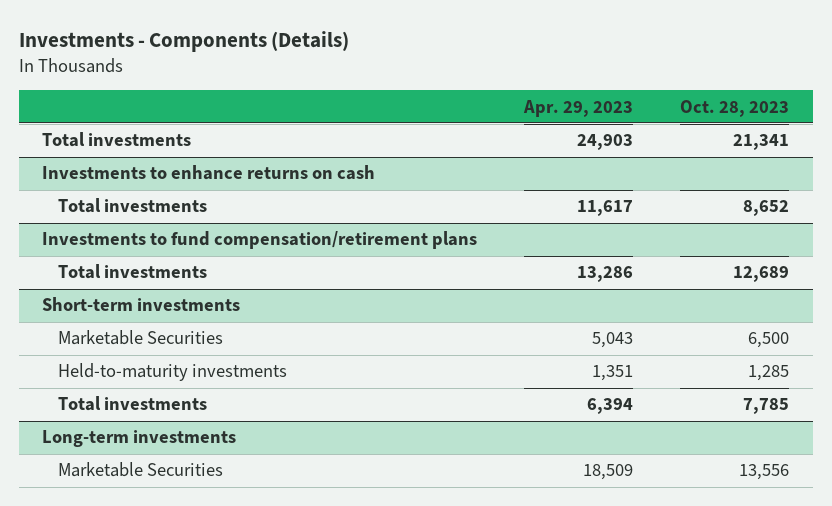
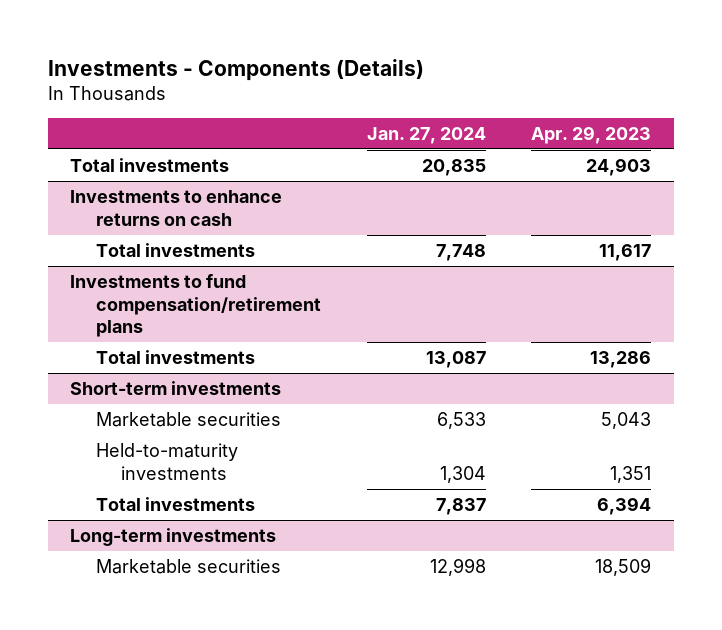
- | Apr. 29, 2023 | Oct. 28, 2023
+ | Jan. 27, 2024 | Apr. 29, 2023
@ Short-term investments
- Marketable Securities | 5,043 | 6,500
+ Marketable securities | 6,533 | 5,043
@ Long-term investments
- Marketable Securities | 18,509 | 13,556
+ Marketable securities | 12,998 | 18,509

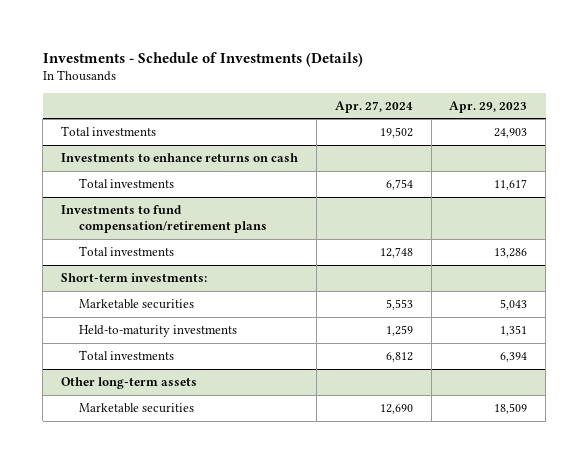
- Investments - Components (Details)
+ Investments - Schedule of Investments (Details)
- | Jan. 27, 2024 | Apr. 29, 2023
+ | Apr. 27, 2024 | Apr. 29, 2023
- Short-term investments
+ Short-term investments:
- Long-term investments
+ Other long-term assets

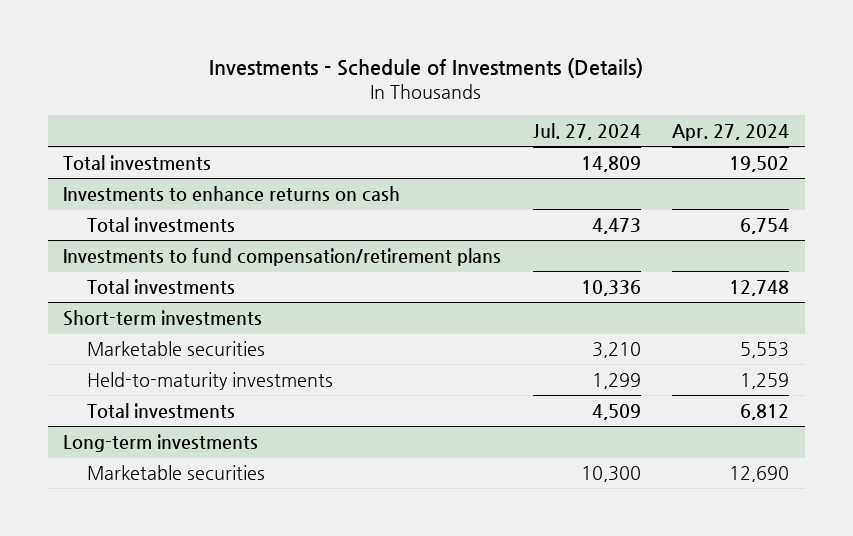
- | Apr. 27, 2024 | Apr. 29, 2023
+ | Jul. 27, 2024 | Apr. 27, 2024
- Short-term investments:
+ Short-term investments
- Other long-term assets
+ Long-term investments

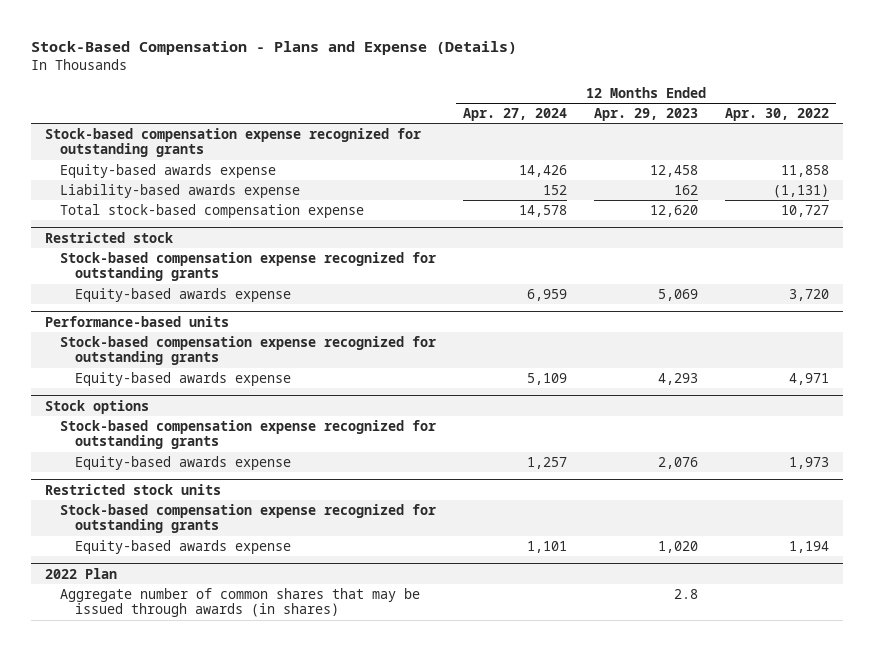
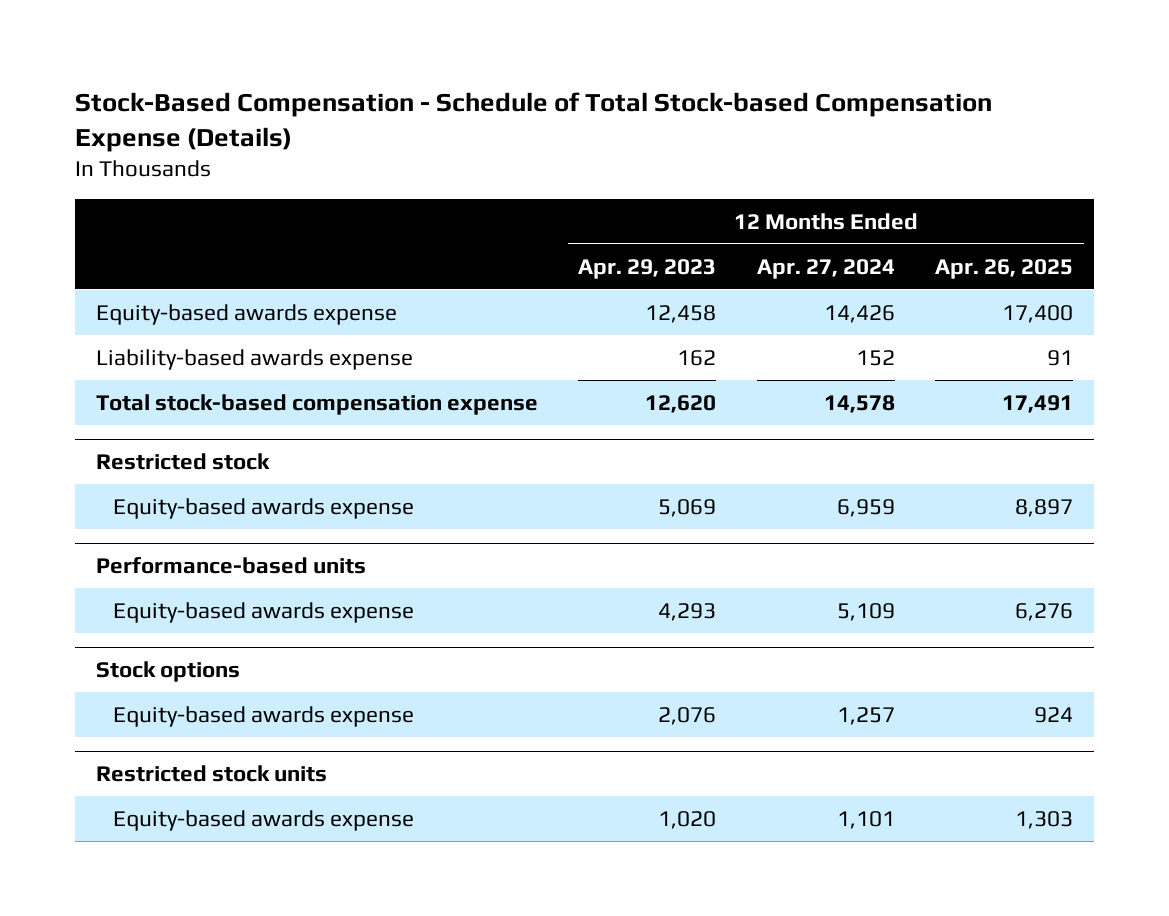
- Stock-Based Compensation - Plans and Expense (Details)
+ Stock-Based Compensation - Schedule of Total Stock-based Compensation Expense (Details)
- | 12 Months Ended Apr. 27, 2024 | 12 Months Ended Apr. 29, 2023 | 12 Months Ended Apr. 30, 2022
+ | 12 Months Ended Apr. 29, 2023 | 12 Months Ended Apr. 27, 2024 | 12 Months Ended Apr. 26, 2025
- Stock-based compensation expense recognized for outstanding grants
@ Restricted stock
- Stock-based compensation expense recognized for outstanding grants
@ Performance-based units
- Stock-based compensation expense recognized for outstanding grants
@ Stock options
- Stock-based compensation expense recognized for outstanding grants
@ Restricted stock units
- Stock-based compensation expense recognized for outstanding grants
- 2022 Plan
- Aggregate number of common shares that may be issued through awards (in shares) | | 2.8 |

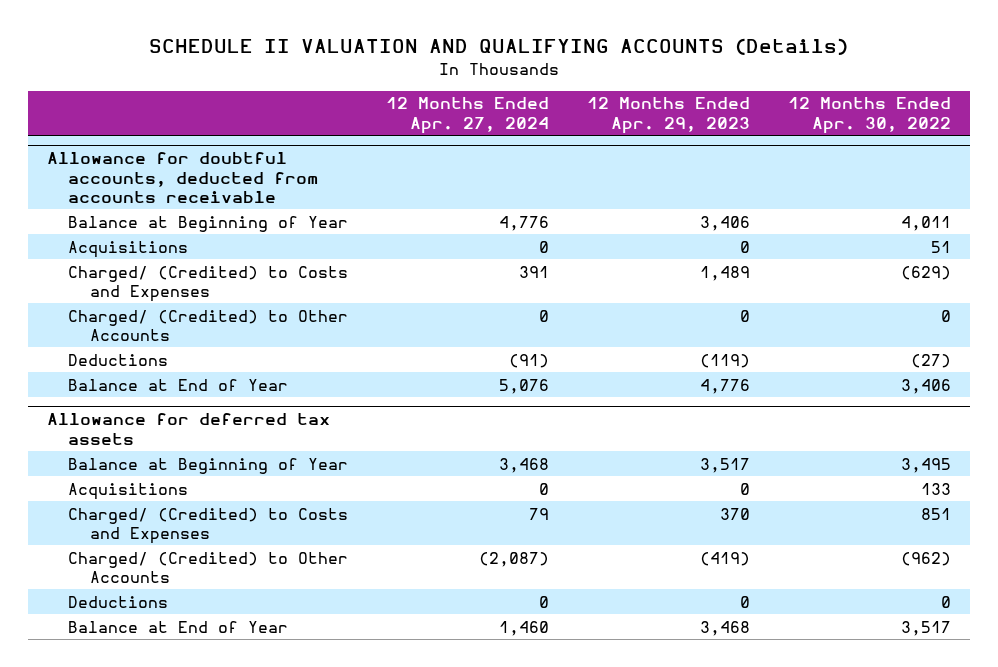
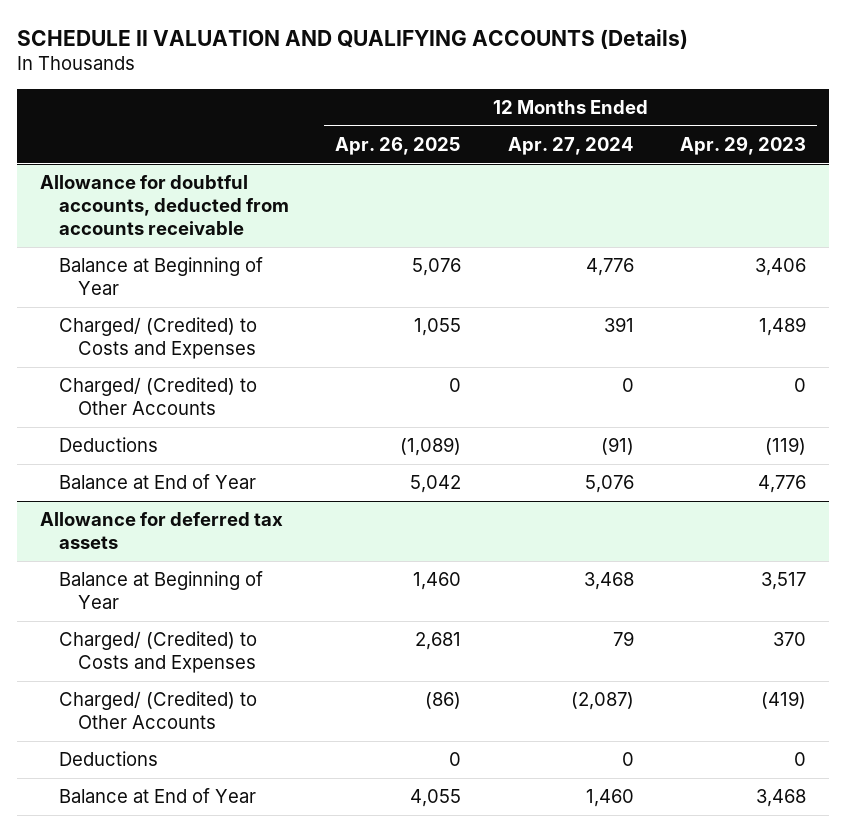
- | 12 Months Ended Apr. 27, 2024 | 12 Months Ended Apr. 29, 2023 | 12 Months Ended Apr. 30, 2022
+ | 12 Months Ended Apr. 26, 2025 | 12 Months Ended Apr. 27, 2024 | 12 Months Ended Apr. 29, 2023
@ Allowance for doubtful accounts, deducted from accounts receivable
- Acquisitions | 0 | 0 | 51
@ Allowance for deferred tax assets
- Acquisitions | 0 | 0 | 133

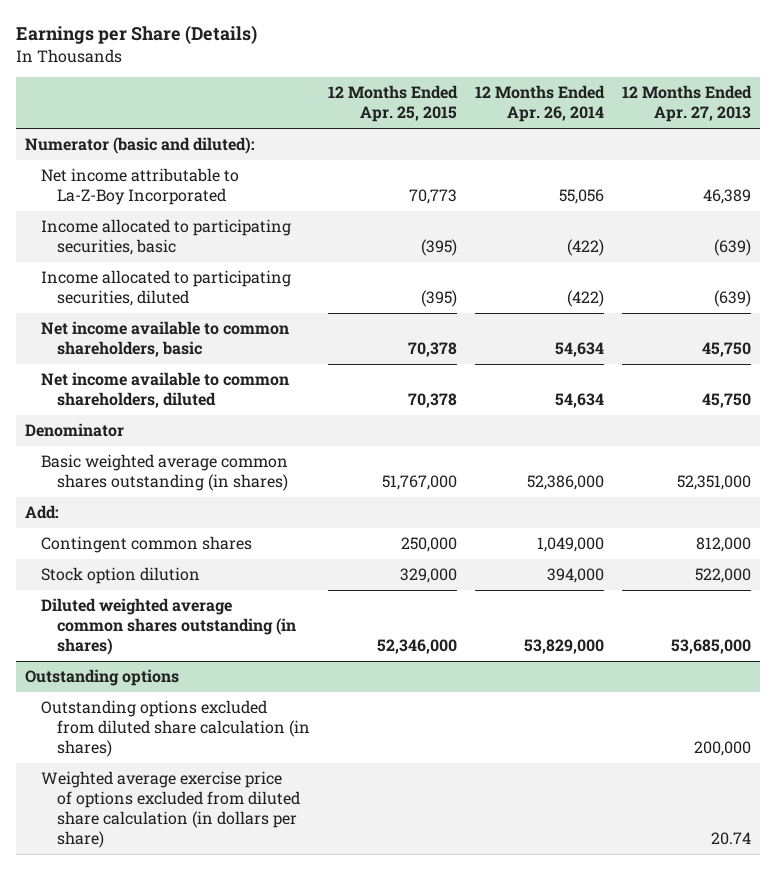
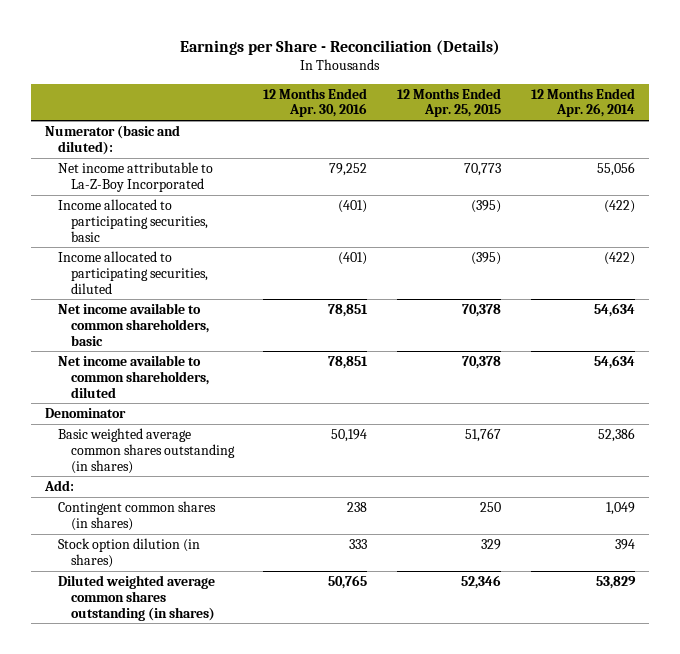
- Earnings per Share (Details)
+ Earnings per Share - Reconciliation (Details)
- | 12 Months Ended Apr. 25, 2015 | 12 Months Ended Apr. 26, 2014 | 12 Months Ended Apr. 27, 2013
+ | 12 Months Ended Apr. 30, 2016 | 12 Months Ended Apr. 25, 2015 | 12 Months Ended Apr. 26, 2014
- Basic weighted average common shares outstanding (in shares) | 51,767,000 | 52,386,000 | 52,351,000
+ Basic weighted average common shares outstanding (in shares) | 50,194 | 51,767 | 52,386
- Contingent common shares | 250,000 | 1,049,000 | 812,000
- Stock option dilution | 329,000 | 394,000 | 522,000
- Diluted weighted average common shares outstanding (in shares) | 52,346,000 | 53,829,000 | 53,685,000
- Outstanding options
- Outstanding options excluded from diluted share calculation (in shares) | | | 200,000
- Weighted average exercise price of options excluded from diluted share calculation (in dollars per share) | | | 20.74
+ Contingent common shares (in shares) | 238 | 250 | 1,049
+ Stock option dilution (in shares) | 333 | 329 | 394
+ Diluted weighted average common shares outstanding (in shares) | 50,765 | 52,346 | 53,829

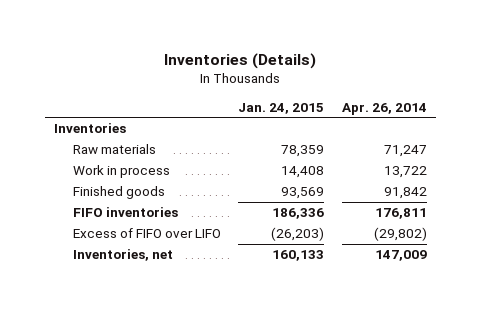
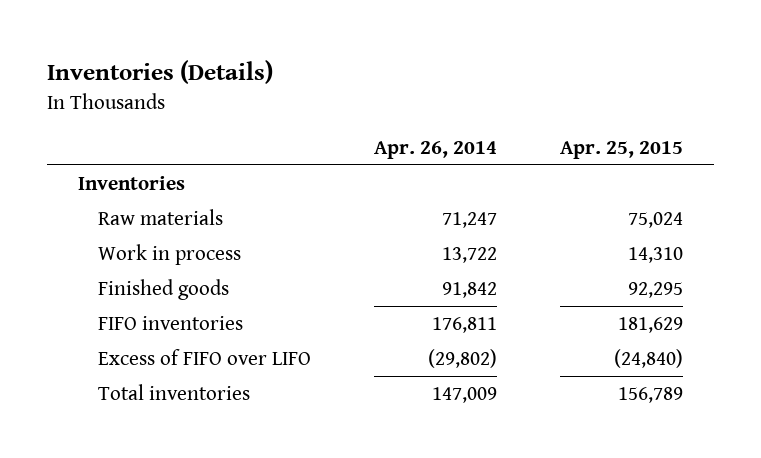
- | Jan. 24, 2015 | Apr. 26, 2014
+ | Apr. 26, 2014 | Apr. 25, 2015
- Inventories, net | 160,133 | 147,009
+ Total inventories | 147,009 | 156,789

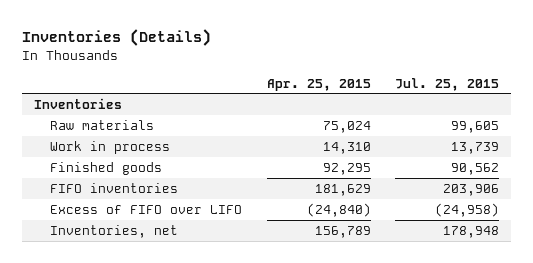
- | Apr. 26, 2014 | Apr. 25, 2015
+ | Apr. 25, 2015 | Jul. 25, 2015
- Total inventories | 147,009 | 156,789
+ Inventories, net | 156,789 | 178,948

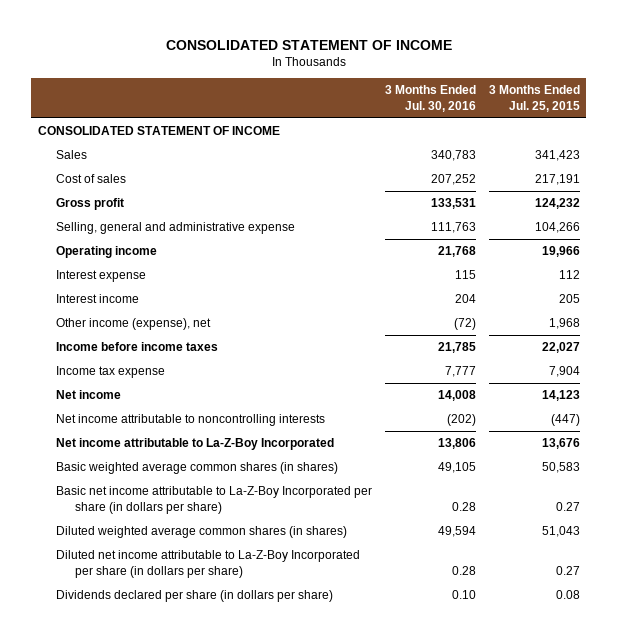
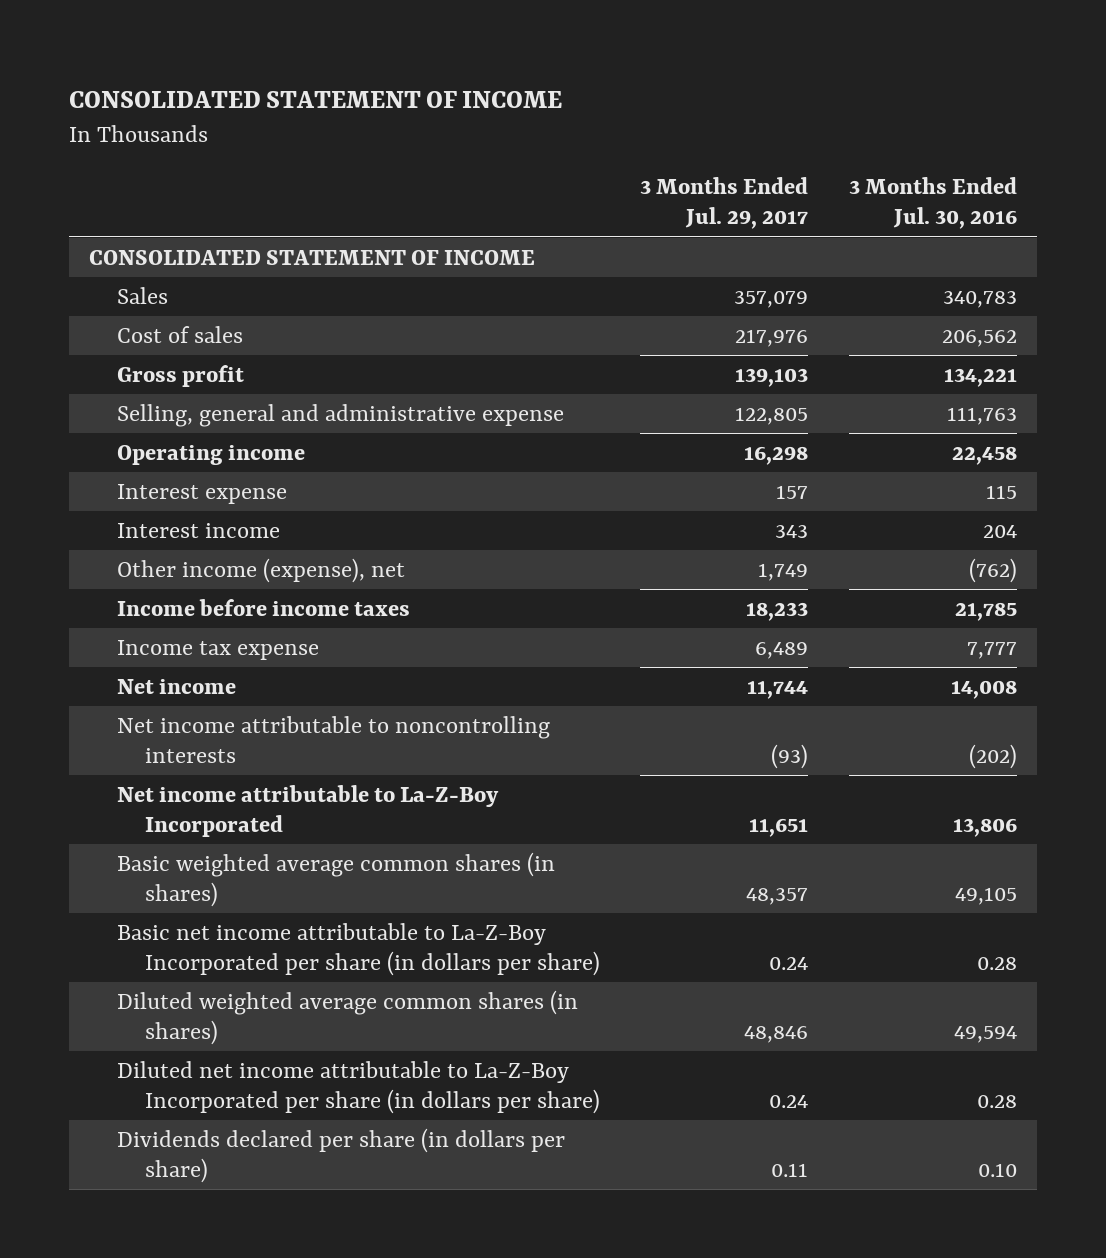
- | 3 Months Ended Jul. 30, 2016 | 3 Months Ended Jul. 25, 2015
+ | 3 Months Ended Jul. 29, 2017 | 3 Months Ended Jul. 30, 2016
- Cost of sales | 207,252 | 217,191
- Gross profit | 133,531 | 124,232
+ Cost of sales | 217,976 | 206,562
+ Gross profit | 139,103 | 134,221
- Operating income | 21,768 | 19,966
+ Operating income | 16,298 | 22,458
- Other income (expense), net | (72) | 1,968
+ Other income (expense), net | 1,749 | (762)

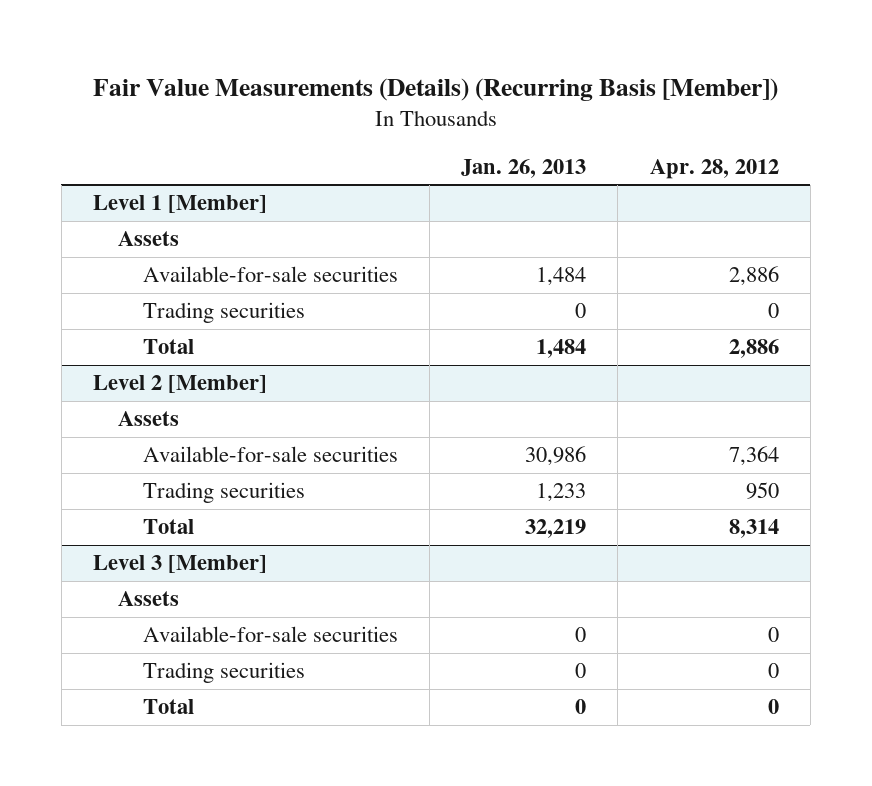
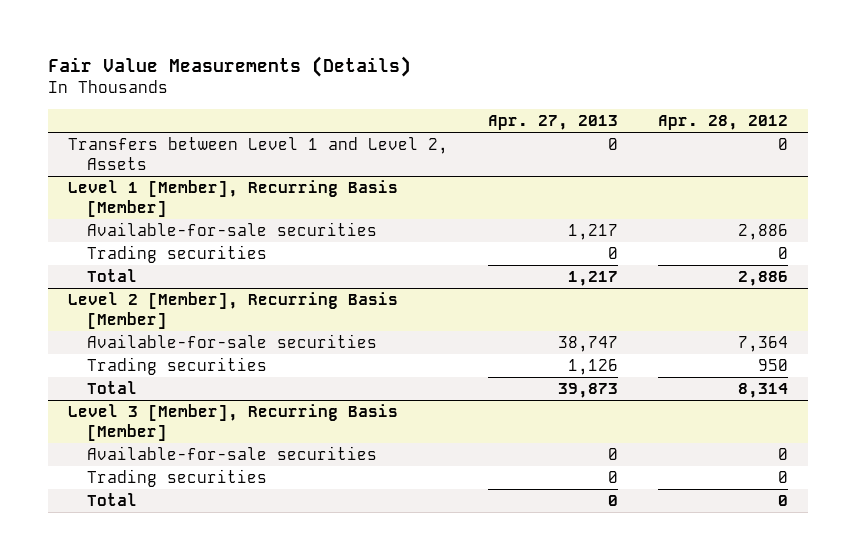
- Fair Value Measurements (Details) (Recurring Basis [Member])
+ Fair Value Measurements (Details)
- | Jan. 26, 2013 | Apr. 28, 2012
+ | Apr. 27, 2013 | Apr. 28, 2012
- Level 1 [Member]
- Assets
+ Transfers between Level 1 and Level 2, Assets | 0 | 0
+ Level 1 [Member], Recurring Basis [Member]
- Level 2 [Member]
- Assets
+ Level 2 [Member], Recurring Basis [Member]
- Level 3 [Member]
- Assets
+ Level 3 [Member], Recurring Basis [Member]

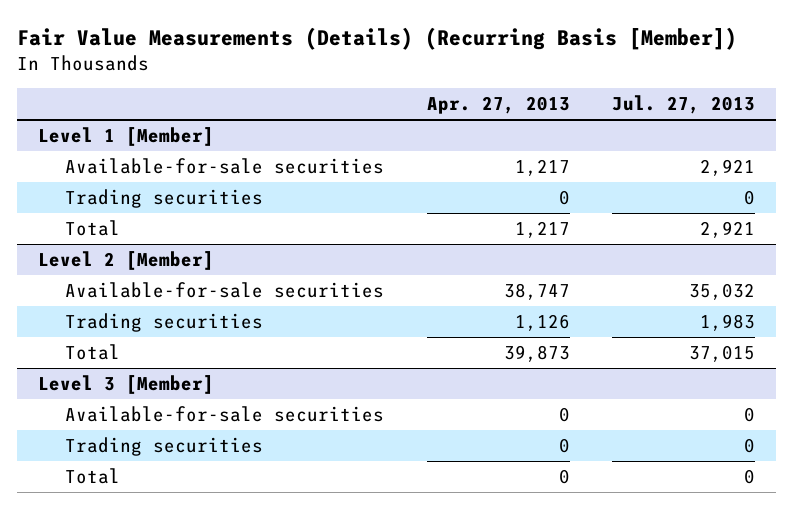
- Fair Value Measurements (Details)
+ Fair Value Measurements (Details) (Recurring Basis [Member])
- | Apr. 27, 2013 | Apr. 28, 2012
+ | Apr. 27, 2013 | Jul. 27, 2013
- Transfers between Level 1 and Level 2, Assets | 0 | 0
- Level 1 [Member], Recurring Basis [Member]
+ Level 1 [Member]
- Level 2 [Member], Recurring Basis [Member]
+ Level 2 [Member]
- Level 3 [Member], Recurring Basis [Member]
+ Level 3 [Member]

